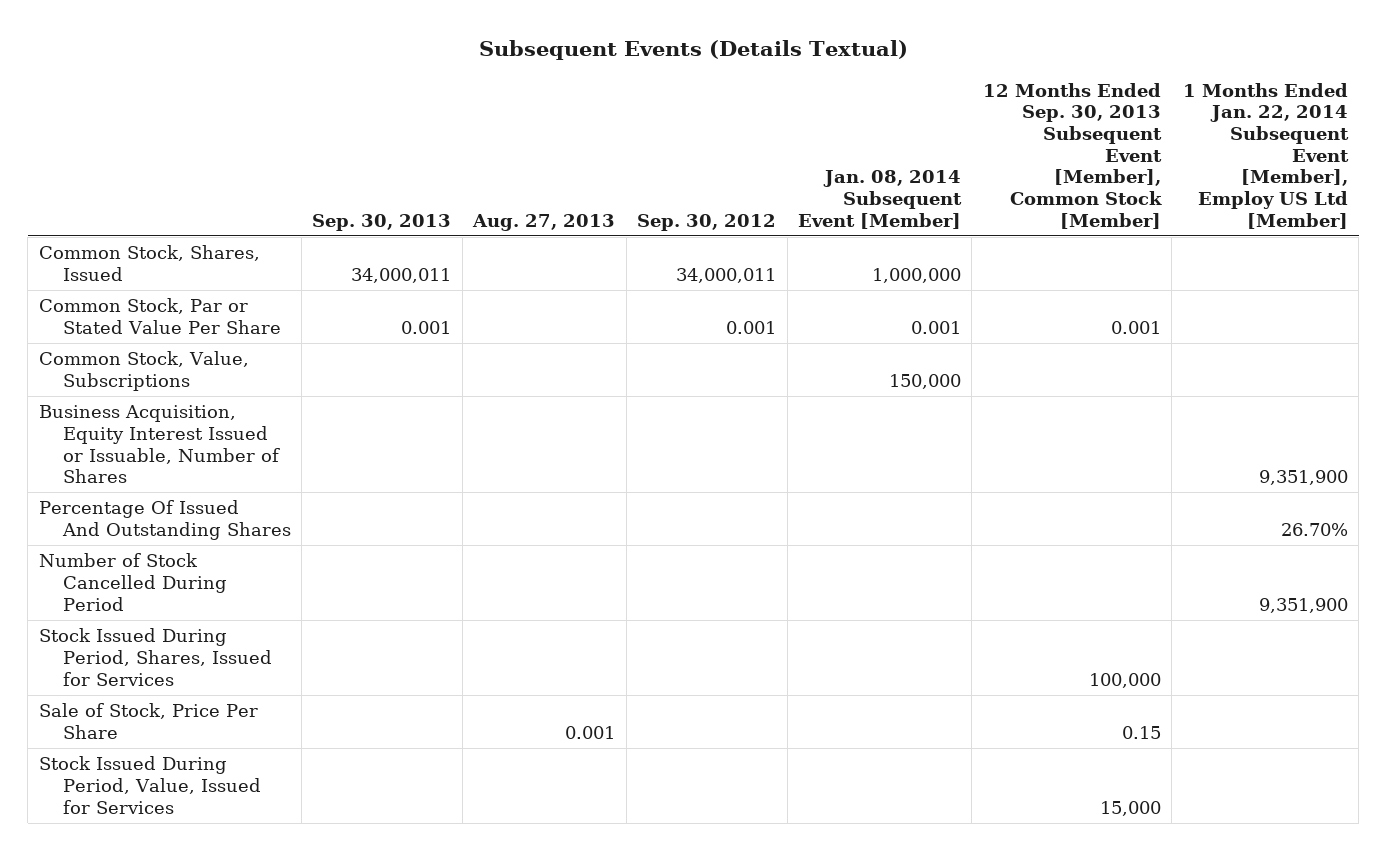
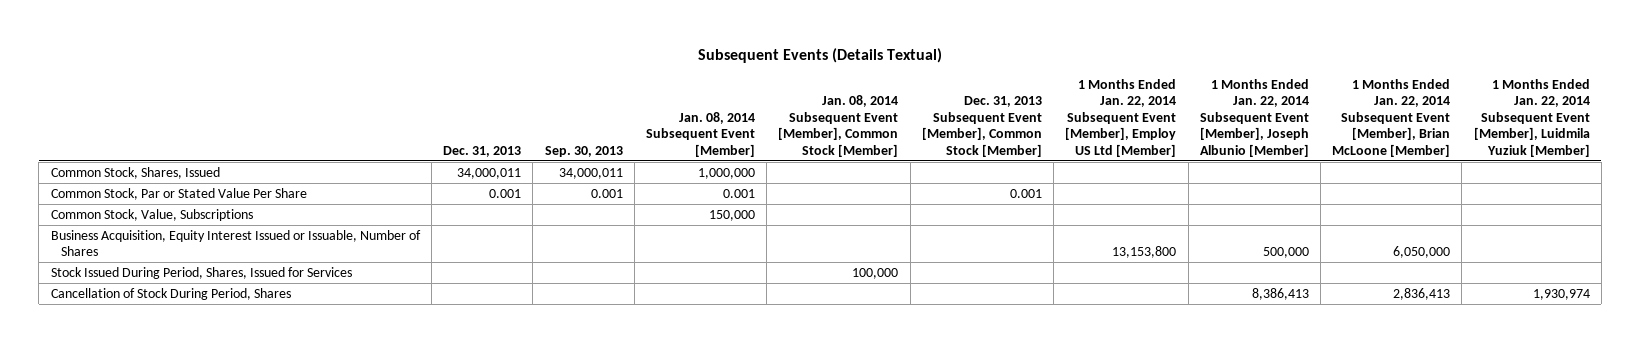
- | Sep. 30, 2013 | Aug. 27, 2013 | Sep. 30, 2012 | Jan. 08, 2014 Subsequent Event [Member] | 12 Months Ended Sep. 30, 2013 Subsequent Event [Member], Common Stock [Member] | 1 Months Ended Jan. 22, 2014 Subsequent Event [Member], Employ US Ltd [Member]
+ | Dec. 31, 2013 | Sep. 30, 2013 | Jan. 08, 2014 Subsequent Event [Member] | Jan. 08, 2014 Subsequent Event [Member], Common Stock [Member] | Dec. 31, 2013 Subsequent Event [Member], Common Stock [Member] | 1 Months Ended Jan. 22, 2014 Subsequent Event [Member], Employ US Ltd [Member] | 1 Months Ended Jan. 22, 2014 Subsequent Event [Member], Joseph Albunio [Member] | 1 Months Ended Jan. 22, 2014 Subsequent Event [Member], Brian McLoone [Member] | 1 Months Ended Jan. 22, 2014 Subsequent Event [Member], Luidmila Yuziuk [Member]
- Business Acquisition, Equity Interest Issued or Issuable, Number of Shares | | | | | | 9,351,900
- Percentage Of Issued And Outstanding Shares | | | | | | 26.70%
- Number of Stock Cancelled During Period | | | | | | 9,351,900
+ Business Acquisition, Equity Interest Issued or Issuable, Number of Shares | | | | | | 13,153,800 | 500,000 | 6,050,000 |
- Sale of Stock, Price Per Share | | 0.001 | | | 0.15 |
- Stock Issued During Period, Value, Issued for Services | | | | | 15,000 |
+ Cancellation of Stock During Period, Shares | | | | | | | 8,386,413 | 2,836,413 | 1,930,974

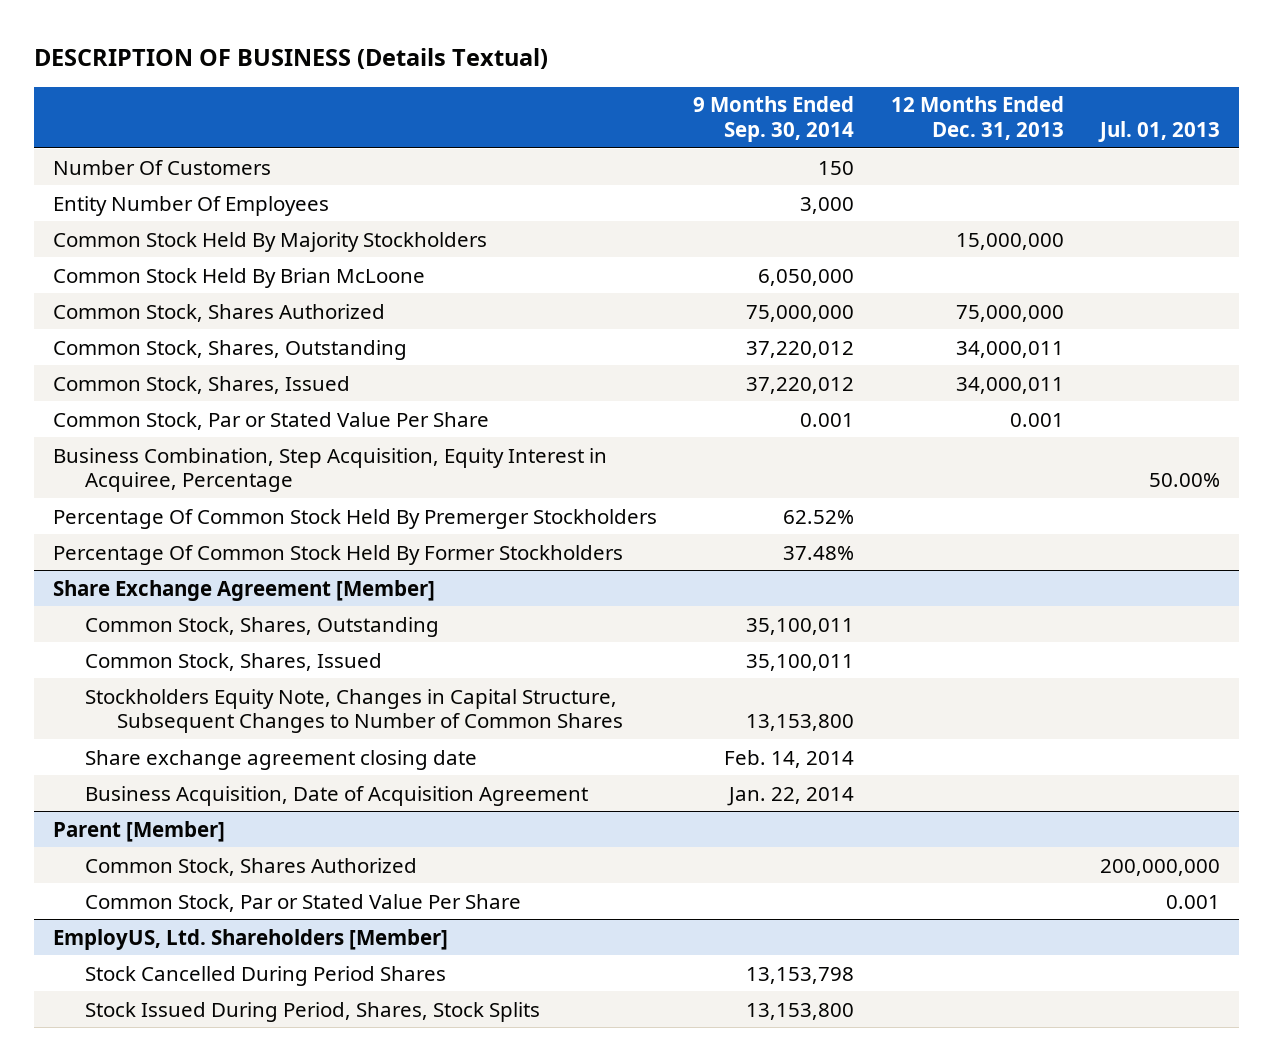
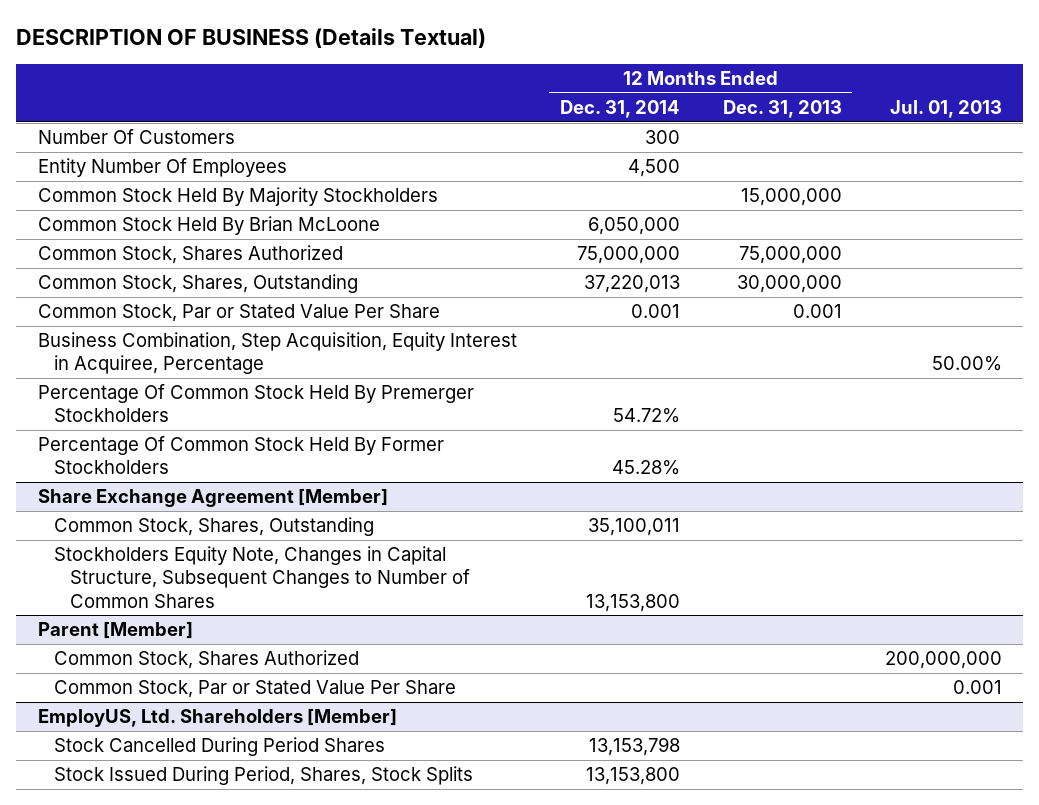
- | 9 Months Ended Sep. 30, 2014 | 12 Months Ended Dec. 31, 2013 | Jul. 01, 2013
+ | 12 Months Ended Dec. 31, 2014 | 12 Months Ended Dec. 31, 2013 | Jul. 01, 2013
- Common Stock, Shares, Outstanding | 37,220,012 | 34,000,011 |
- Common Stock, Shares, Issued | 37,220,012 | 34,000,011 |
+ Common Stock, Shares, Outstanding | 37,220,013 | 30,000,000 |
@ Share Exchange Agreement [Member]
- Common Stock, Shares, Issued | 35,100,011 | |
- Share exchange agreement closing date | Feb. 14, 2014 | |
- Business Acquisition, Date of Acquisition Agreement | Jan. 22, 2014 | |

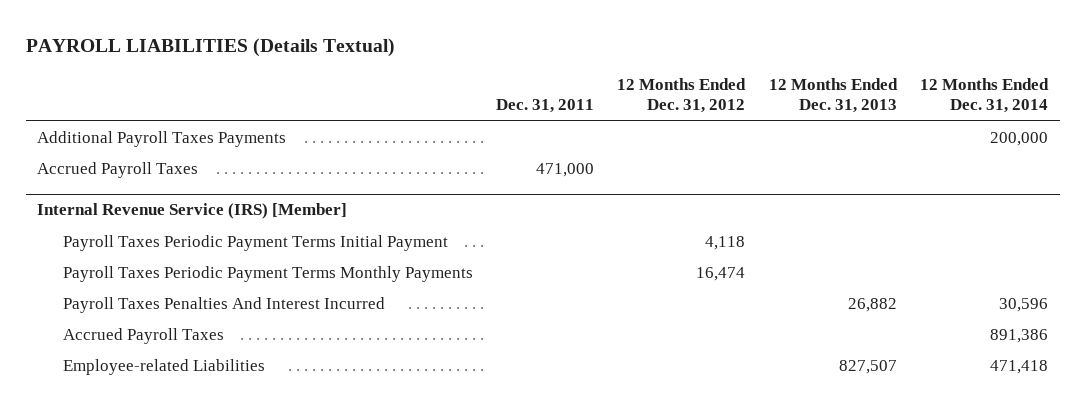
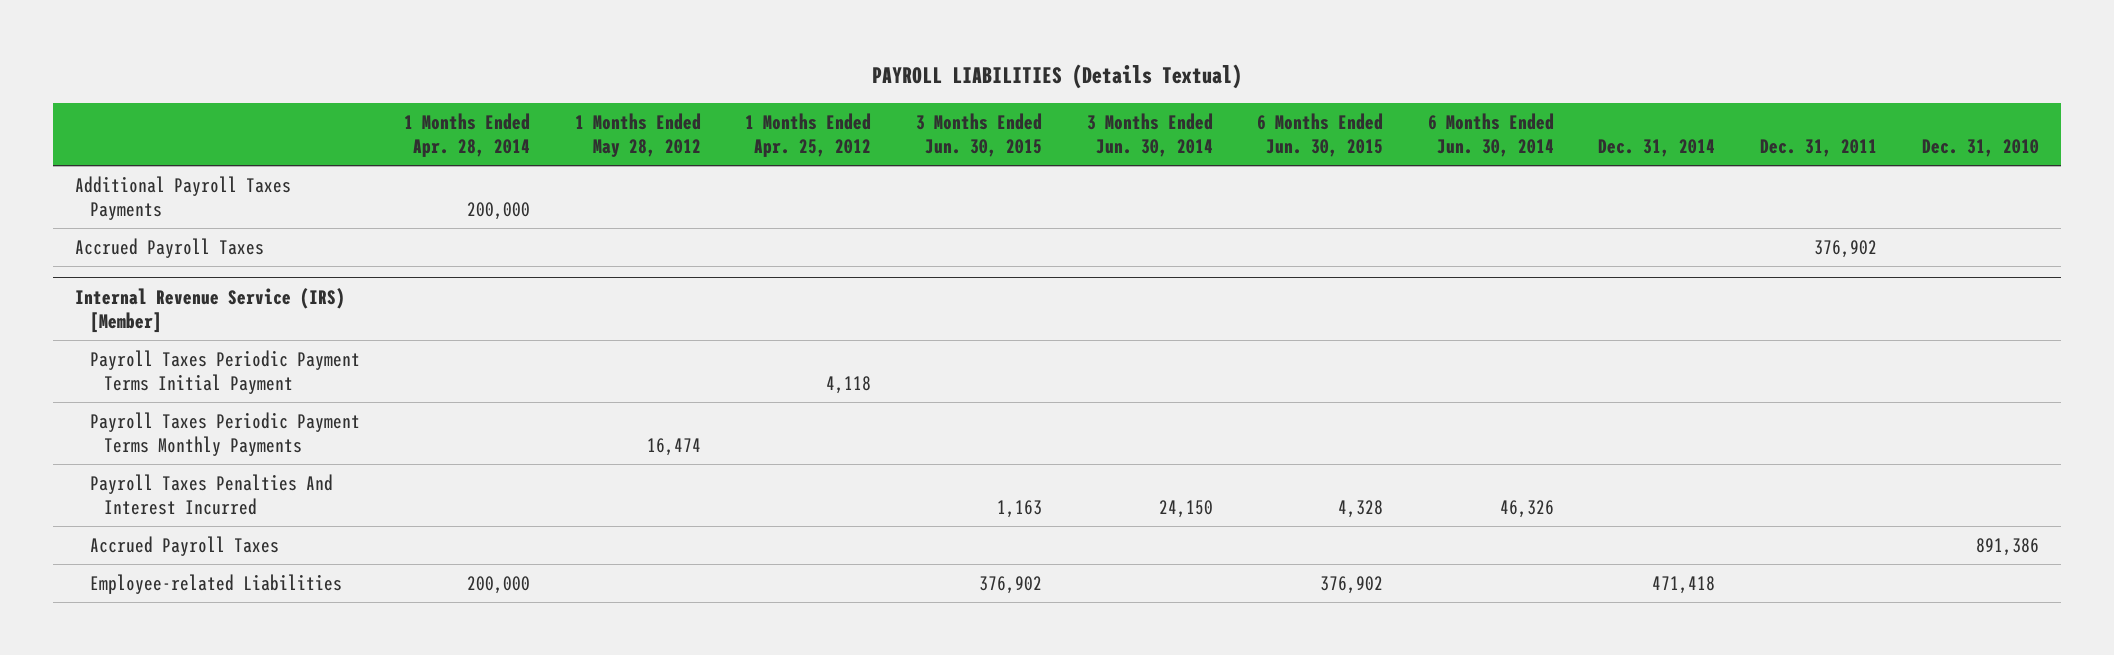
- | Dec. 31, 2011 | 12 Months Ended Dec. 31, 2012 | 12 Months Ended Dec. 31, 2013 | 12 Months Ended Dec. 31, 2014
+ | 1 Months Ended Apr. 28, 2014 | 1 Months Ended May 28, 2012 | 1 Months Ended Apr. 25, 2012 | 3 Months Ended Jun. 30, 2015 | 3 Months Ended Jun. 30, 2014 | 6 Months Ended Jun. 30, 2015 | 6 Months Ended Jun. 30, 2014 | Dec. 31, 2014 | Dec. 31, 2011 | Dec. 31, 2010
- Accrued Payroll Taxes | 471,000 | | |
+ Accrued Payroll Taxes | | | | | | | | | 376,902 |

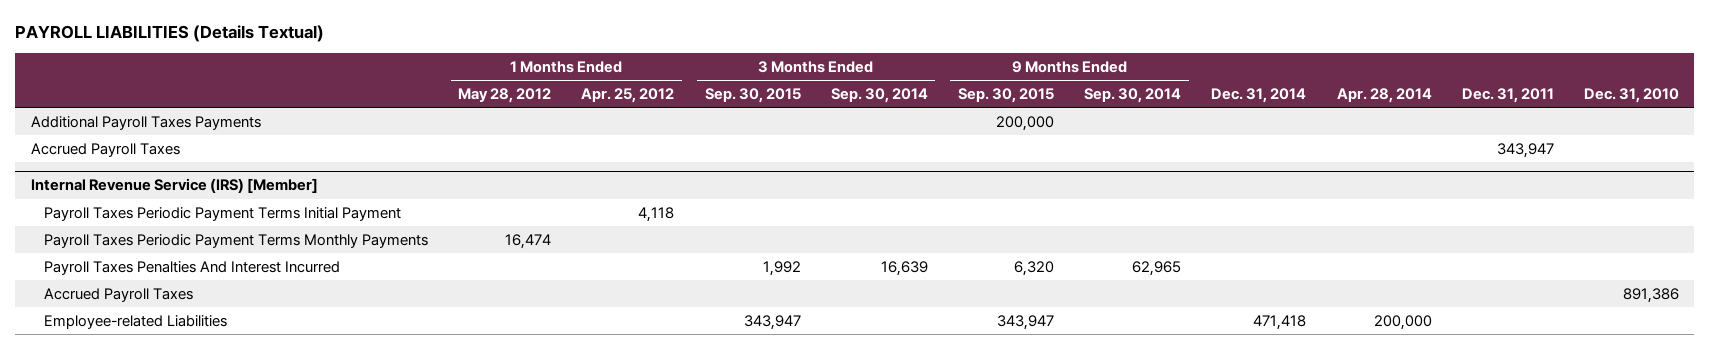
- | 1 Months Ended Apr. 28, 2014 | 1 Months Ended May 28, 2012 | 1 Months Ended Apr. 25, 2012 | 3 Months Ended Jun. 30, 2015 | 3 Months Ended Jun. 30, 2014 | 6 Months Ended Jun. 30, 2015 | 6 Months Ended Jun. 30, 2014 | Dec. 31, 2014 | Dec. 31, 2011 | Dec. 31, 2010
+ | 1 Months Ended May 28, 2012 | 1 Months Ended Apr. 25, 2012 | 3 Months Ended Sep. 30, 2015 | 3 Months Ended Sep. 30, 2014 | 9 Months Ended Sep. 30, 2015 | 9 Months Ended Sep. 30, 2014 | Dec. 31, 2014 | Apr. 28, 2014 | Dec. 31, 2011 | Dec. 31, 2010
- Accrued Payroll Taxes | | | | | | | | | 376,902 |
+ Accrued Payroll Taxes | | | | | | | | | 343,947 |

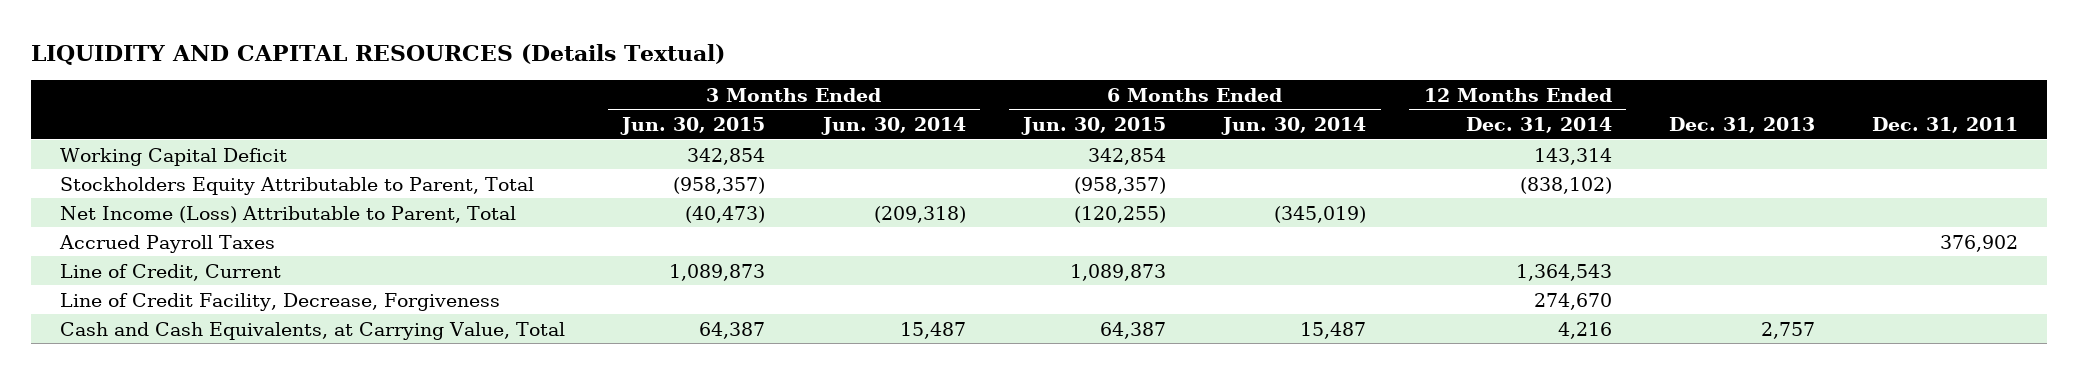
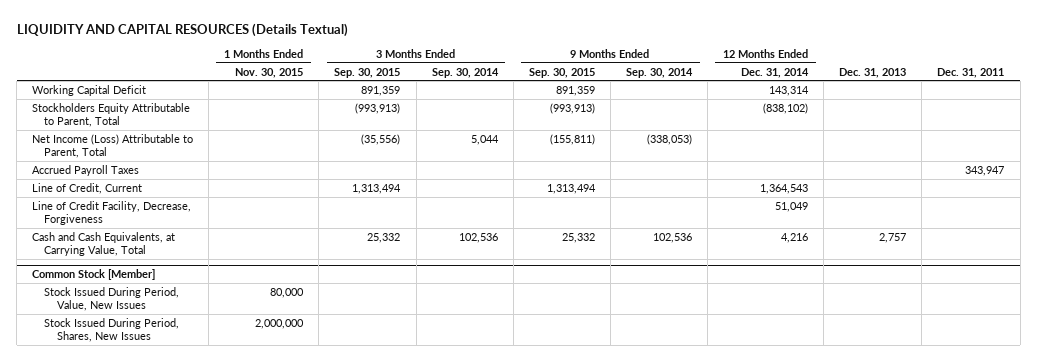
- | 3 Months Ended Jun. 30, 2015 | 3 Months Ended Jun. 30, 2014 | 6 Months Ended Jun. 30, 2015 | 6 Months Ended Jun. 30, 2014 | 12 Months Ended Dec. 31, 2014 | Dec. 31, 2013 | Dec. 31, 2011
+ | 1 Months Ended Nov. 30, 2015 | 3 Months Ended Sep. 30, 2015 | 3 Months Ended Sep. 30, 2014 | 9 Months Ended Sep. 30, 2015 | 9 Months Ended Sep. 30, 2014 | 12 Months Ended Dec. 31, 2014 | Dec. 31, 2013 | Dec. 31, 2011
- Accrued Payroll Taxes | | | | | | | 376,902
+ Accrued Payroll Taxes | | | | | | | | 343,947
- Line of Credit Facility, Decrease, Forgiveness | | | | | 274,670 | |
+ Line of Credit Facility, Decrease, Forgiveness | | | | | | 51,049 | |
+ Common Stock [Member]
+ Stock Issued During Period, Value, New Issues | 80,000 | | | | | | |
+ Stock Issued During Period, Shares, New Issues | 2,000,000 | | | | | | |

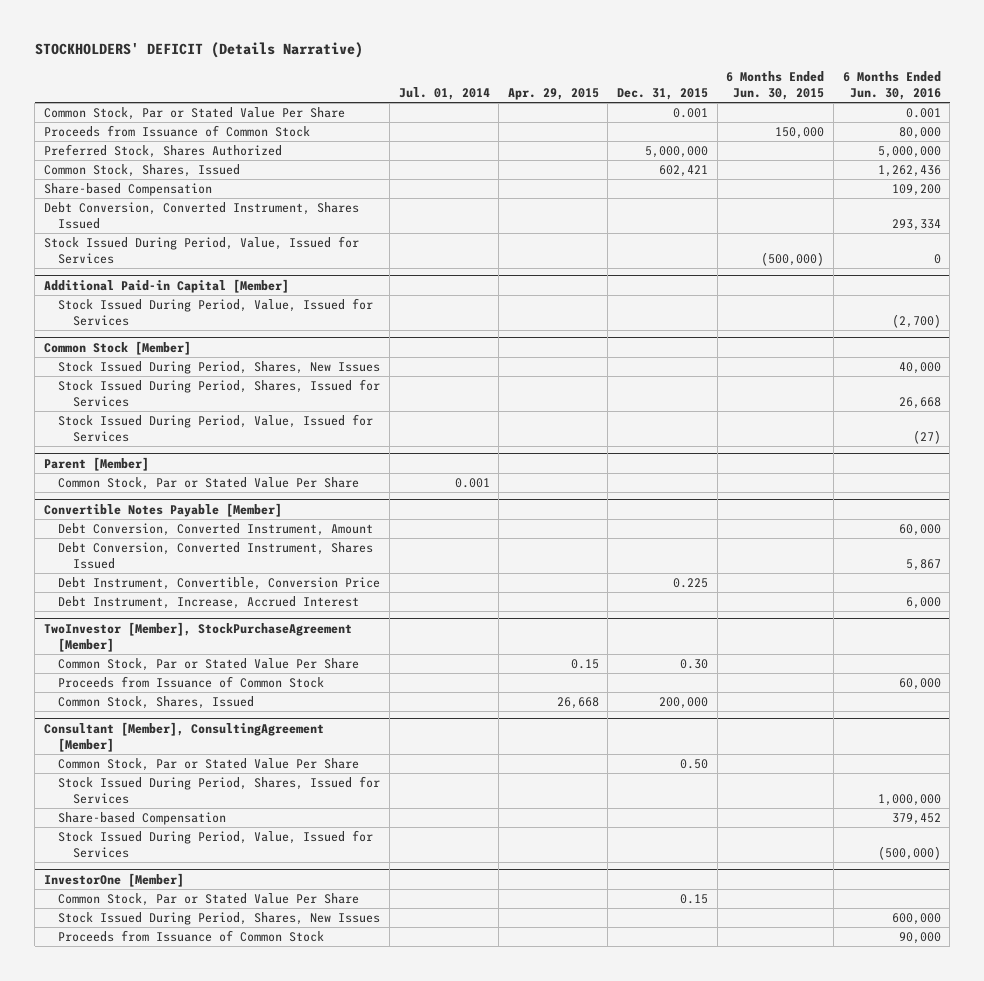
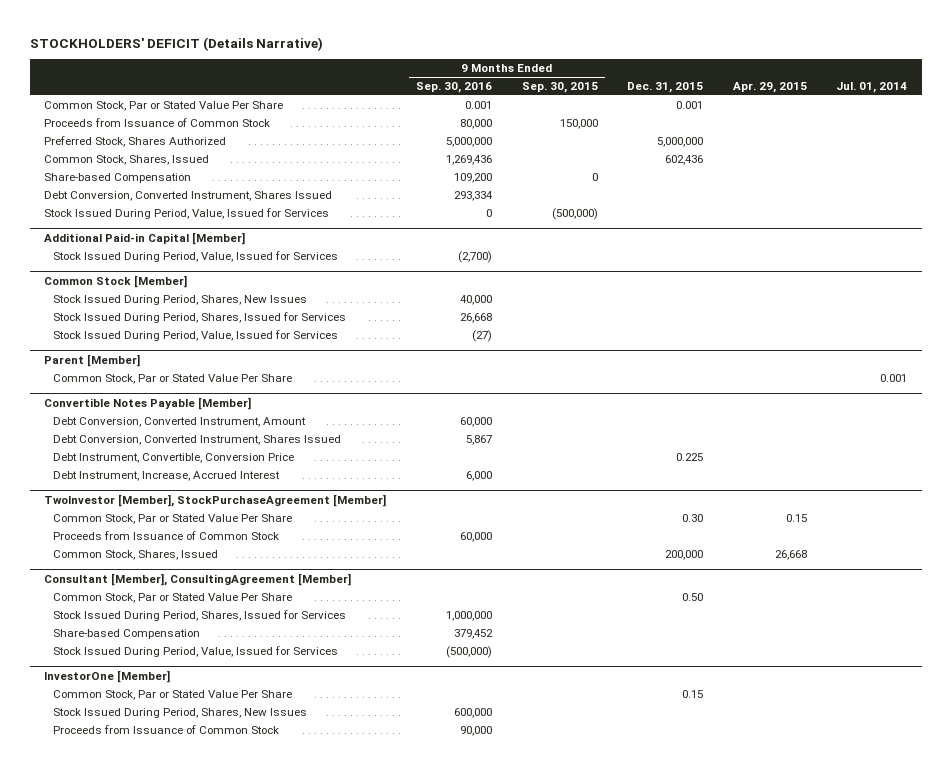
- | Jul. 01, 2014 | Apr. 29, 2015 | Dec. 31, 2015 | 6 Months Ended Jun. 30, 2015 | 6 Months Ended Jun. 30, 2016
+ | 9 Months Ended Sep. 30, 2016 | 9 Months Ended Sep. 30, 2015 | Dec. 31, 2015 | Apr. 29, 2015 | Jul. 01, 2014
- Common Stock, Shares, Issued | | | 602,421 | | 1,262,436
+ Common Stock, Shares, Issued | 1,269,436 | | 602,436 | |

